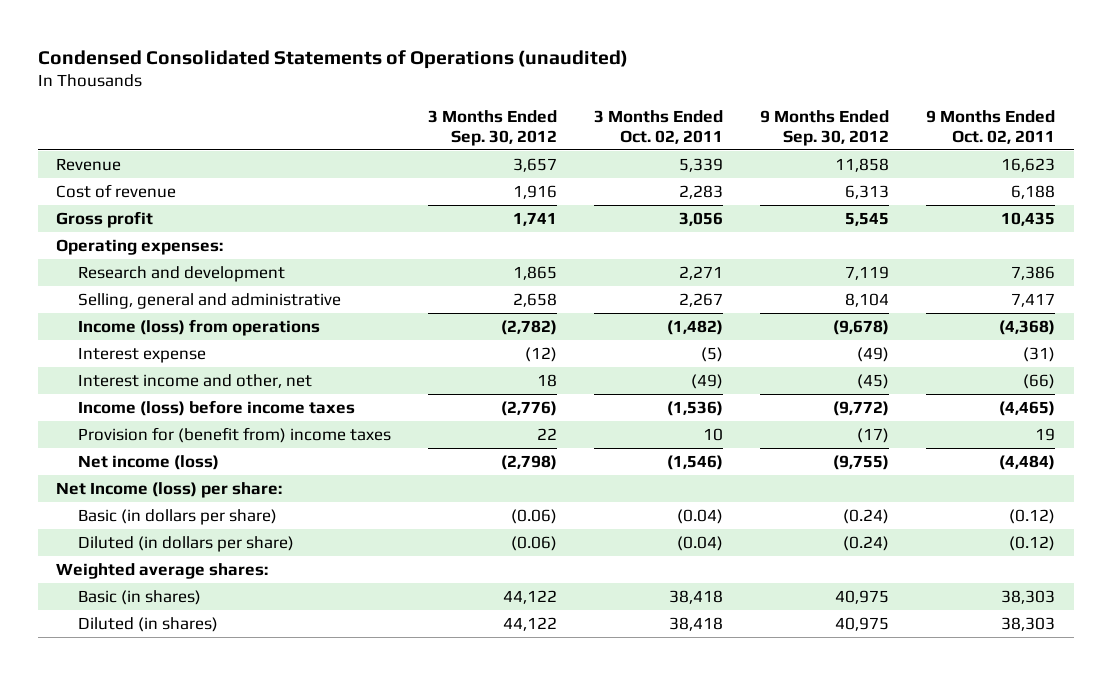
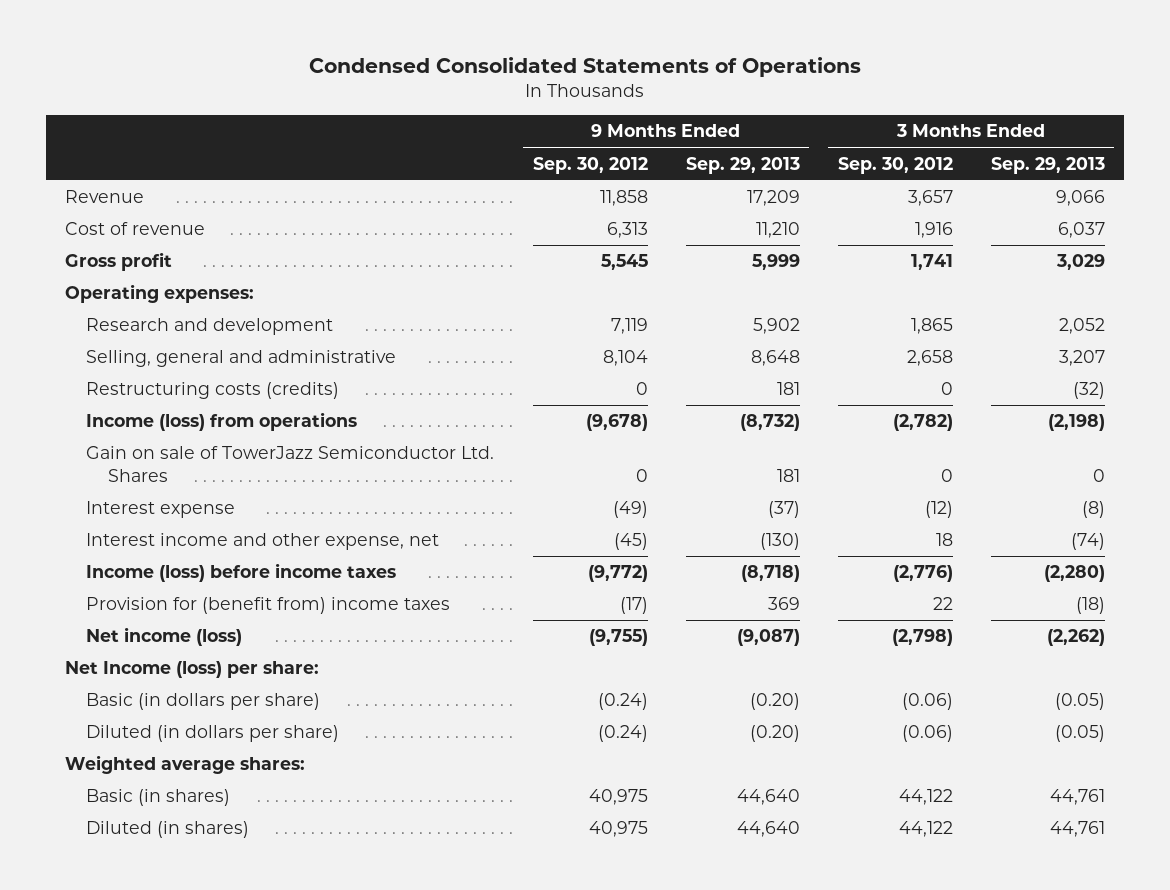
- Condensed Consolidated Statements of Operations (unaudited)
+ Condensed Consolidated Statements of Operations
- | 3 Months Ended Sep. 30, 2012 | 3 Months Ended Oct. 02, 2011 | 9 Months Ended Sep. 30, 2012 | 9 Months Ended Oct. 02, 2011
+ | 9 Months Ended Sep. 30, 2012 | 9 Months Ended Sep. 29, 2013 | 3 Months Ended Sep. 30, 2012 | 3 Months Ended Sep. 29, 2013
+ Restructuring costs (credits) | 0 | 181 | 0 | (32)
+ Gain on sale of TowerJazz Semiconductor Ltd. Shares | 0 | 181 | 0 | 0
- Interest income and other, net | 18 | (49) | (45) | (66)
+ Interest income and other expense, net | (45) | (130) | 18 | (74)

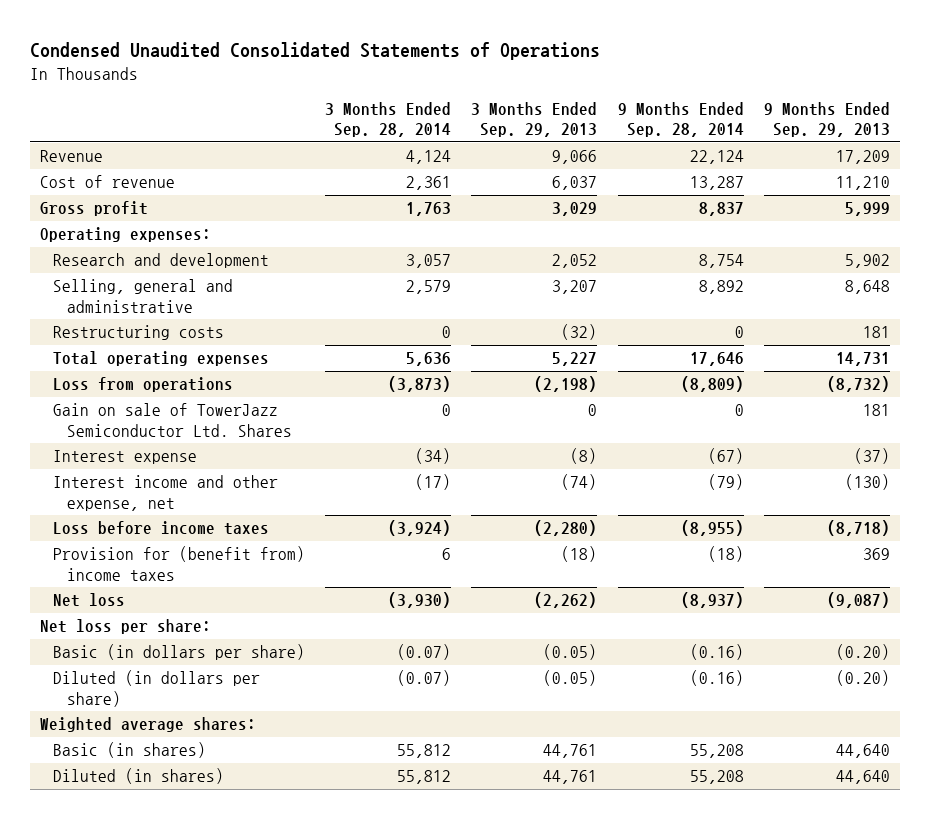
- Condensed Consolidated Statements of Operations
+ Condensed Unaudited Consolidated Statements of Operations
- | 9 Months Ended Sep. 30, 2012 | 9 Months Ended Sep. 29, 2013 | 3 Months Ended Sep. 30, 2012 | 3 Months Ended Sep. 29, 2013
+ | 3 Months Ended Sep. 28, 2014 | 3 Months Ended Sep. 29, 2013 | 9 Months Ended Sep. 28, 2014 | 9 Months Ended Sep. 29, 2013
- Restructuring costs (credits) | 0 | 181 | 0 | (32)
- Income (loss) from operations | (9,678) | (8,732) | (2,782) | (2,198)
+ Restructuring costs | 0 | (32) | 0 | 181
+ Total operating expenses | 5,636 | 5,227 | 17,646 | 14,731
+ Loss from operations | (3,873) | (2,198) | (8,809) | (8,732)
- Income (loss) before income taxes | (9,772) | (8,718) | (2,776) | (2,280)
+ Loss before income taxes | (3,924) | (2,280) | (8,955) | (8,718)
- Net income (loss) | (9,755) | (9,087) | (2,798) | (2,262)
- Net Income (loss) per share:
+ Net loss | (3,930) | (2,262) | (8,937) | (9,087)
+ Net loss per share:

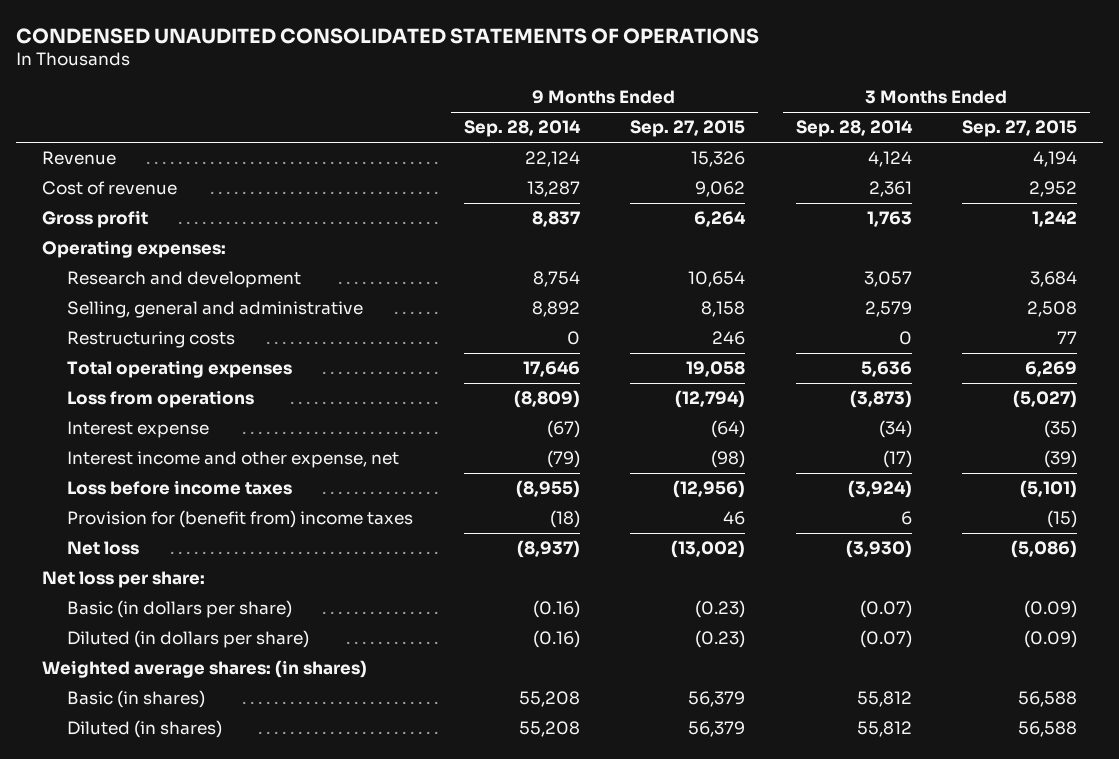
- Condensed Unaudited Consolidated Statements of Operations
+ CONDENSED UNAUDITED CONSOLIDATED STATEMENTS OF OPERATIONS
- | 3 Months Ended Sep. 28, 2014 | 3 Months Ended Sep. 29, 2013 | 9 Months Ended Sep. 28, 2014 | 9 Months Ended Sep. 29, 2013
+ | 9 Months Ended Sep. 28, 2014 | 9 Months Ended Sep. 27, 2015 | 3 Months Ended Sep. 28, 2014 | 3 Months Ended Sep. 27, 2015
- Gain on sale of TowerJazz Semiconductor Ltd. Shares | 0 | 0 | 0 | 181
- Weighted average shares:
+ Weighted average shares: (in shares)

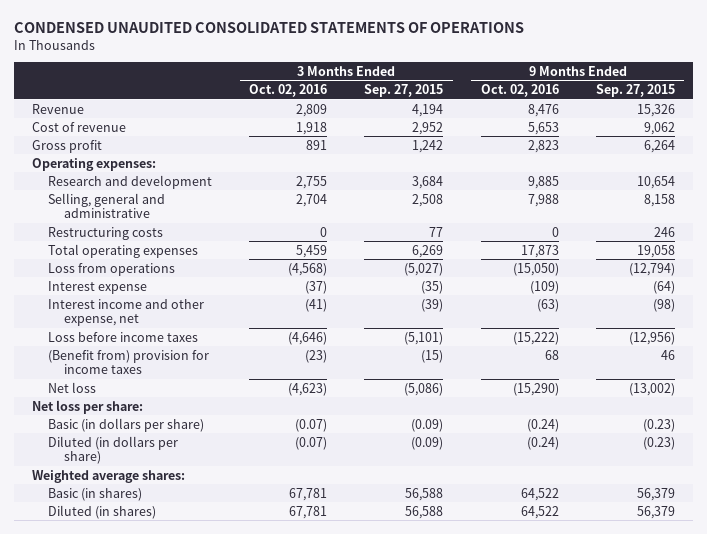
- | 9 Months Ended Sep. 28, 2014 | 9 Months Ended Sep. 27, 2015 | 3 Months Ended Sep. 28, 2014 | 3 Months Ended Sep. 27, 2015
+ | 3 Months Ended Oct. 02, 2016 | 3 Months Ended Sep. 27, 2015 | 9 Months Ended Oct. 02, 2016 | 9 Months Ended Sep. 27, 2015
- Provision for (benefit from) income taxes | (18) | 46 | 6 | (15)
+ (Benefit from) provision for income taxes | (23) | (15) | 68 | 46
- Weighted average shares: (in shares)
+ Weighted average shares:

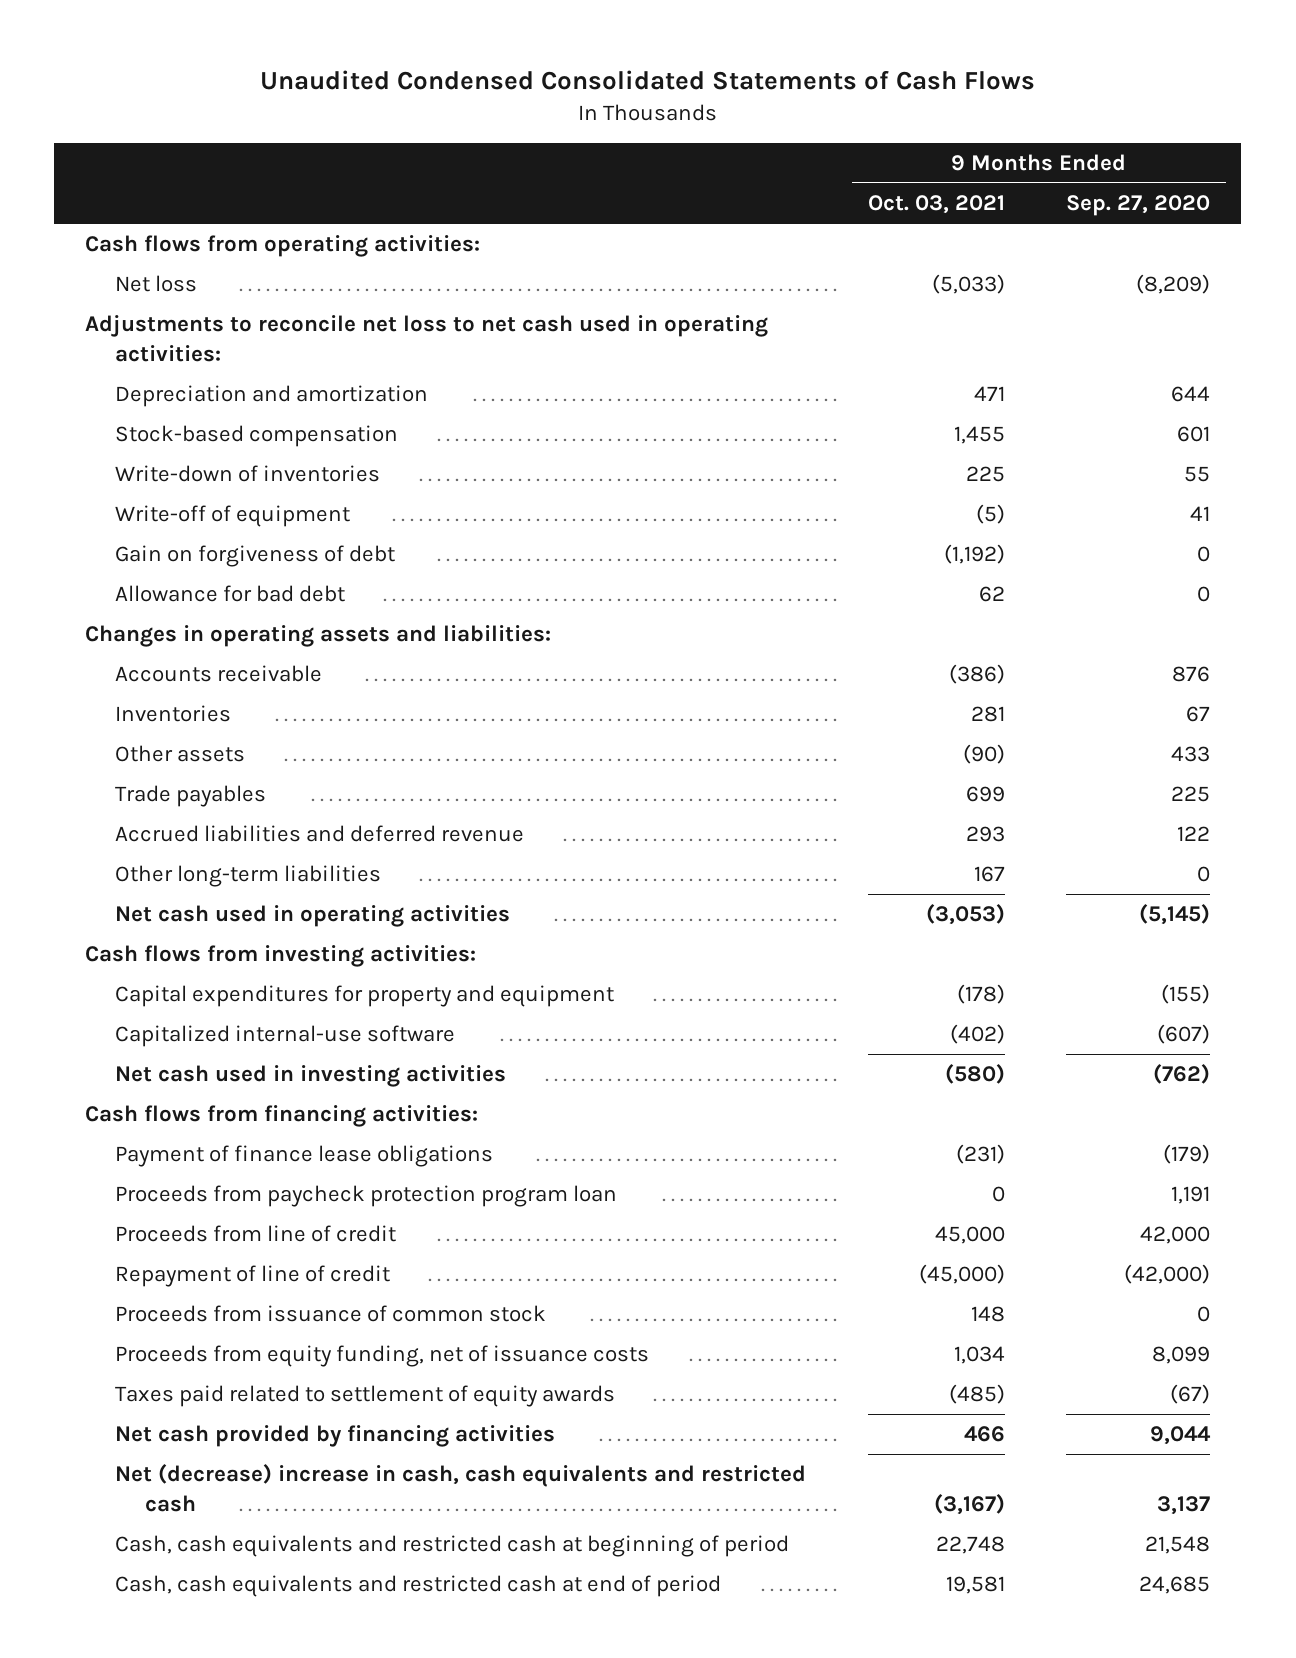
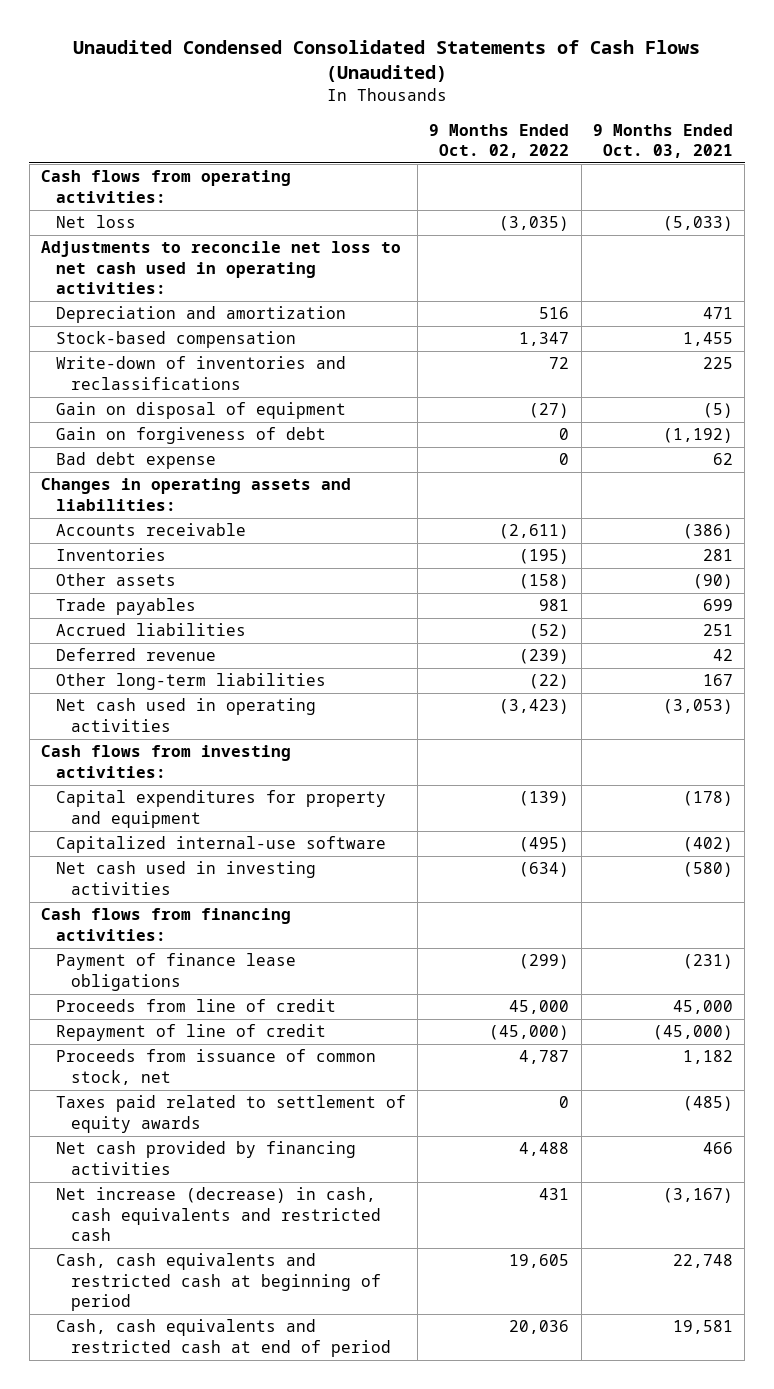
- Unaudited Condensed Consolidated Statements of Cash Flows
+ Unaudited Condensed Consolidated Statements of Cash Flows (Unaudited)
- | 9 Months Ended Oct. 03, 2021 | 9 Months Ended Sep. 27, 2020
+ | 9 Months Ended Oct. 02, 2022 | 9 Months Ended Oct. 03, 2021
- Write-down of inventories | 225 | 55
- Write-off of equipment | (5) | 41
+ Write-down of inventories and reclassifications | 72 | 225
+ Gain on disposal of equipment | (27) | (5)
- Allowance for bad debt | 62 | 0
+ Bad debt expense | 0 | 62
- Accrued liabilities and deferred revenue | 293 | 122
+ Accrued liabilities | (52) | 251
+ Deferred revenue | (239) | 42
- Proceeds from paycheck protection program loan | 0 | 1,191
- Proceeds from issuance of common stock | 148 | 0
- Proceeds from equity funding, net of issuance costs | 1,034 | 8,099
+ Proceeds from issuance of common stock, net | 4,787 | 1,182
- Net (decrease) increase in cash, cash equivalents and restricted cash | (3,167) | 3,137
+ Net increase (decrease) in cash, cash equivalents and restricted cash | 431 | (3,167)

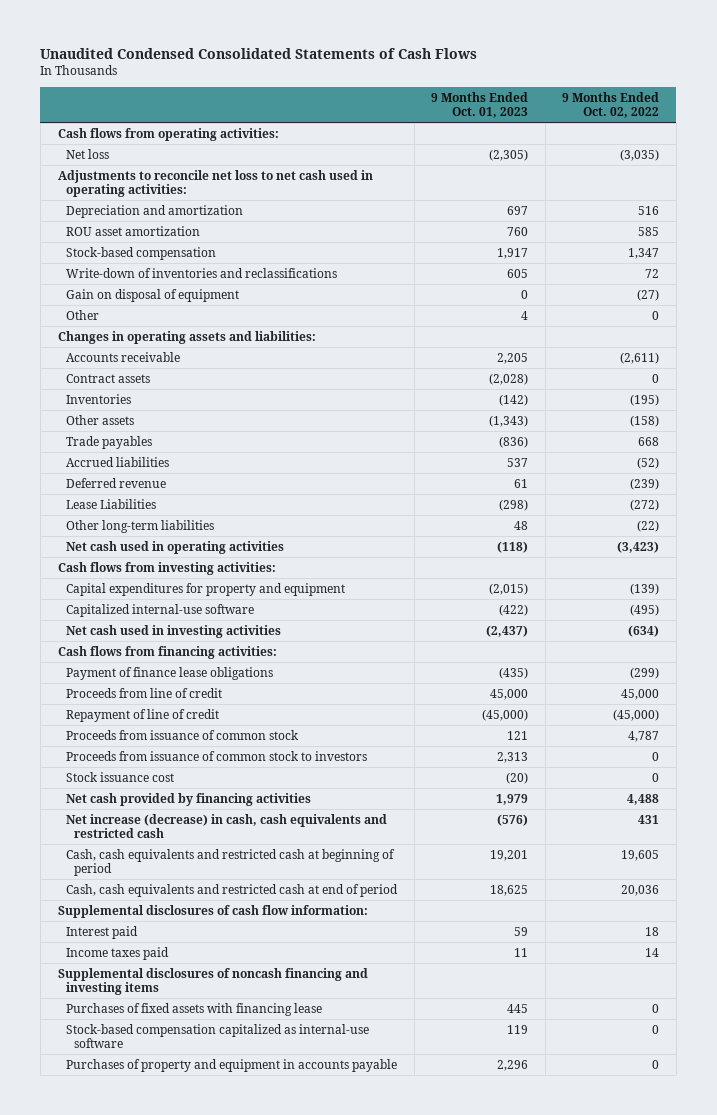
- Unaudited Condensed Consolidated Statements of Cash Flows (Unaudited)
+ Unaudited Condensed Consolidated Statements of Cash Flows
- | 9 Months Ended Oct. 02, 2022 | 9 Months Ended Oct. 03, 2021
+ | 9 Months Ended Oct. 01, 2023 | 9 Months Ended Oct. 02, 2022
+ ROU asset amortization | 760 | 585
- Gain on forgiveness of debt | 0 | (1,192)
- Bad debt expense | 0 | 62
+ Other | 4 | 0
+ Contract assets | (2,028) | 0
- Trade payables | 981 | 699
+ Trade payables | (836) | 668
+ Lease Liabilities | (298) | (272)
- Proceeds from issuance of common stock, net | 4,787 | 1,182
- Taxes paid related to settlement of equity awards | 0 | (485)
+ Proceeds from issuance of common stock | 121 | 4,787
+ Proceeds from issuance of common stock to investors | 2,313 | 0
+ Stock issuance cost | (20) | 0
+ Supplemental disclosures of cash flow information:
+ Interest paid | 59 | 18
+ Income taxes paid | 11 | 14
+ Supplemental disclosures of noncash financing and investing items
+ Purchases of fixed assets with financing lease | 445 | 0
+ Stock-based compensation capitalized as internal-use software | 119 | 0
+ Purchases of property and equipment in accounts payable | 2,296 | 0

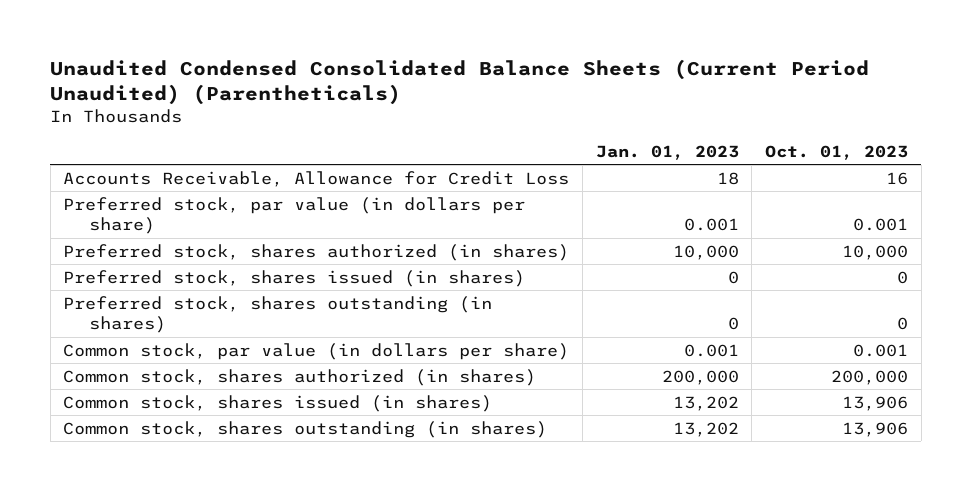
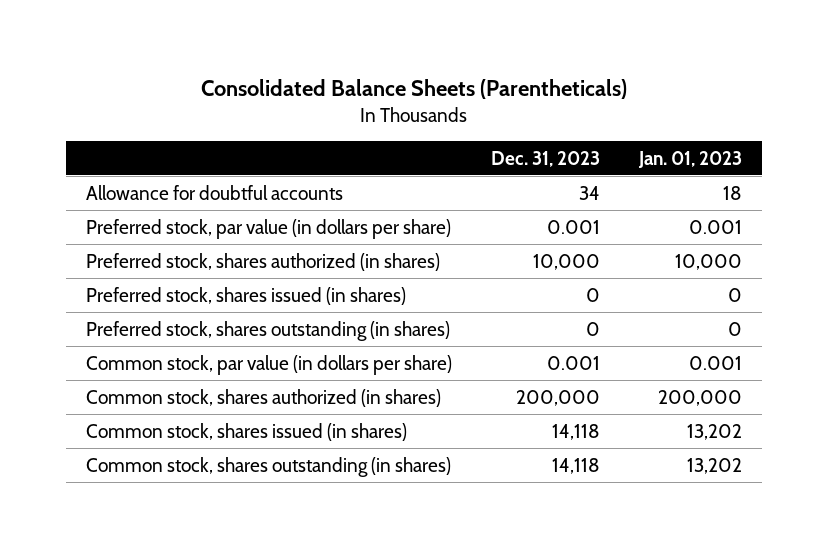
- Unaudited Condensed Consolidated Balance Sheets (Current Period Unaudited) (Parentheticals)
+ Consolidated Balance Sheets (Parentheticals)
- | Jan. 01, 2023 | Oct. 01, 2023
+ | Dec. 31, 2023 | Jan. 01, 2023
- Accounts Receivable, Allowance for Credit Loss | 18 | 16
+ Allowance for doubtful accounts | 34 | 18

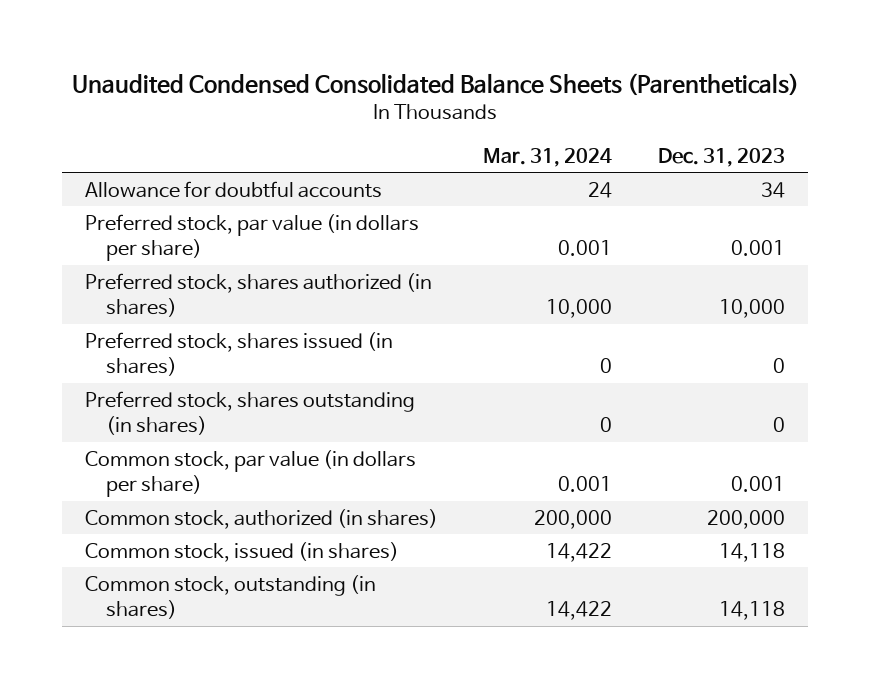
- Consolidated Balance Sheets (Parentheticals)
+ Unaudited Condensed Consolidated Balance Sheets (Parentheticals)
- | Dec. 31, 2023 | Jan. 01, 2023
+ | Mar. 31, 2024 | Dec. 31, 2023
- Common stock, shares authorized (in shares) | 200,000 | 200,000
- Common stock, shares issued (in shares) | 14,118 | 13,202
- Common stock, shares outstanding (in shares) | 14,118 | 13,202
+ Common stock, authorized (in shares) | 200,000 | 200,000
+ Common stock, issued (in shares) | 14,422 | 14,118
+ Common stock, outstanding (in shares) | 14,422 | 14,118

